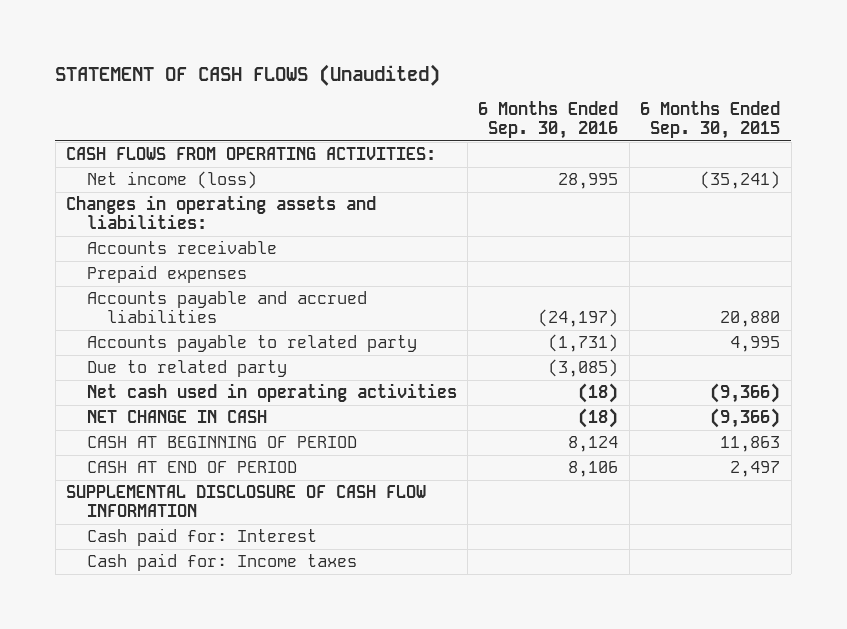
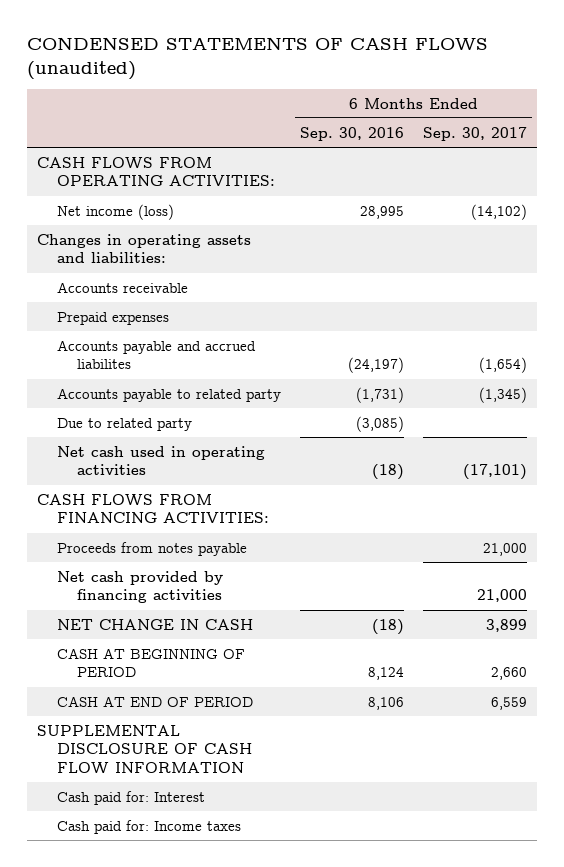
- STATEMENT OF CASH FLOWS (Unaudited)
+ CONDENSED STATEMENTS OF CASH FLOWS (unaudited)
- | 6 Months Ended Sep. 30, 2016 | 6 Months Ended Sep. 30, 2015
+ | 6 Months Ended Sep. 30, 2016 | 6 Months Ended Sep. 30, 2017
- Accounts payable and accrued liabilities | (24,197) | 20,880
+ Accounts payable and accrued liabilites | (24,197) | (1,654)
+ CASH FLOWS FROM FINANCING ACTIVITIES:
+ Proceeds from notes payable | | 21,000
+ Net cash provided by financing activities | | 21,000

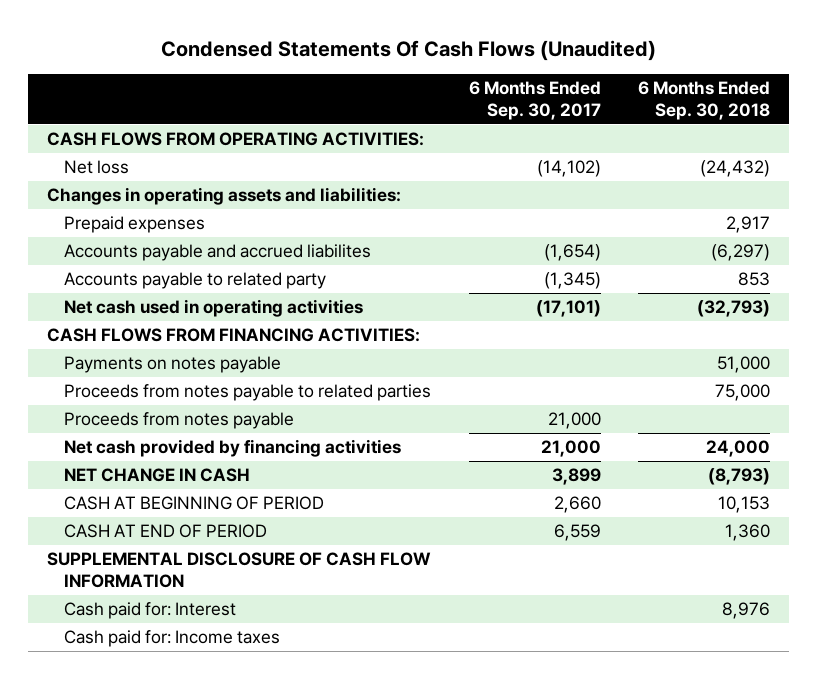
- CONDENSED STATEMENTS OF CASH FLOWS (unaudited)
+ Condensed Statements Of Cash Flows (Unaudited)
- | 6 Months Ended Sep. 30, 2016 | 6 Months Ended Sep. 30, 2017
+ | 6 Months Ended Sep. 30, 2017 | 6 Months Ended Sep. 30, 2018
- Net income (loss) | 28,995 | (14,102)
+ Net loss | (14,102) | (24,432)
- Accounts receivable
- Due to related party | (3,085) |
+ Payments on notes payable | | 51,000
+ Proceeds from notes payable to related parties | | 75,000

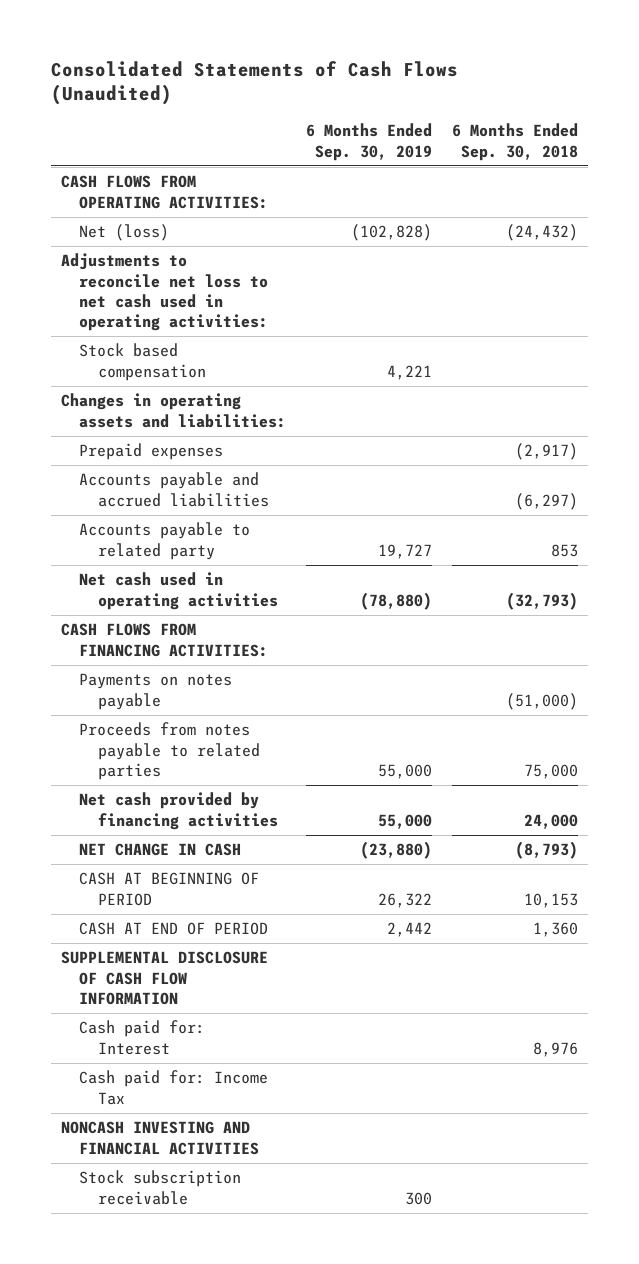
- Condensed Statements Of Cash Flows (Unaudited)
+ Consolidated Statements of Cash Flows (Unaudited)
- | 6 Months Ended Sep. 30, 2017 | 6 Months Ended Sep. 30, 2018
+ | 6 Months Ended Sep. 30, 2019 | 6 Months Ended Sep. 30, 2018
- Net loss | (14,102) | (24,432)
+ Net (loss) | (102,828) | (24,432)
+ Adjustments to reconcile net loss to net cash used in operating activities:
+ Stock based compensation | 4,221 |
- Prepaid expenses | | 2,917
- Accounts payable and accrued liabilites | (1,654) | (6,297)
+ Prepaid expenses | | (2,917)
+ Accounts payable and accrued liabilities | | (6,297)
- Payments on notes payable | | 51,000
+ Payments on notes payable | | (51,000)
- Proceeds from notes payable | 21,000 |
- Cash paid for: Income taxes
+ Cash paid for: Income Tax
+ NONCASH INVESTING AND FINANCIAL ACTIVITIES
+ Stock subscription receivable | 300 |

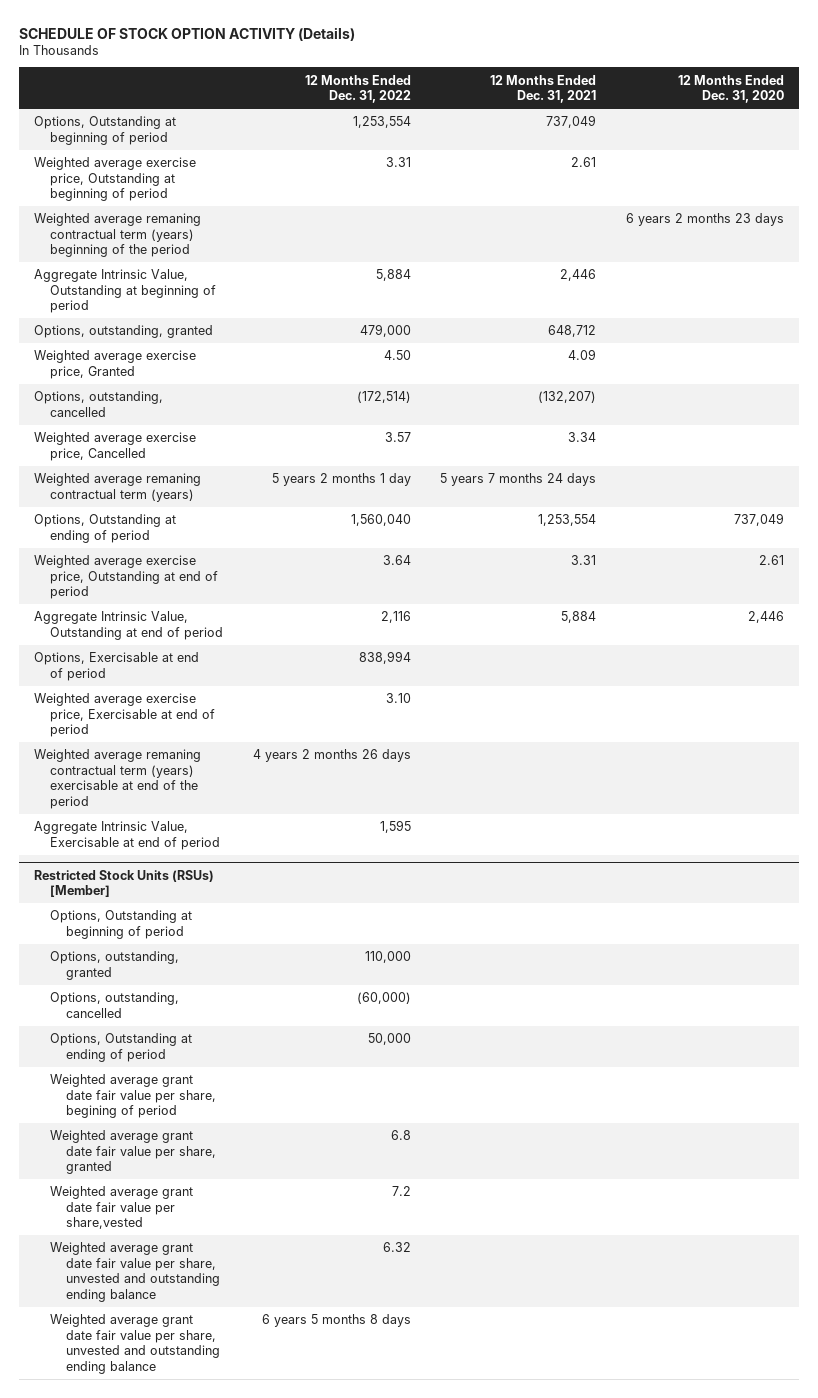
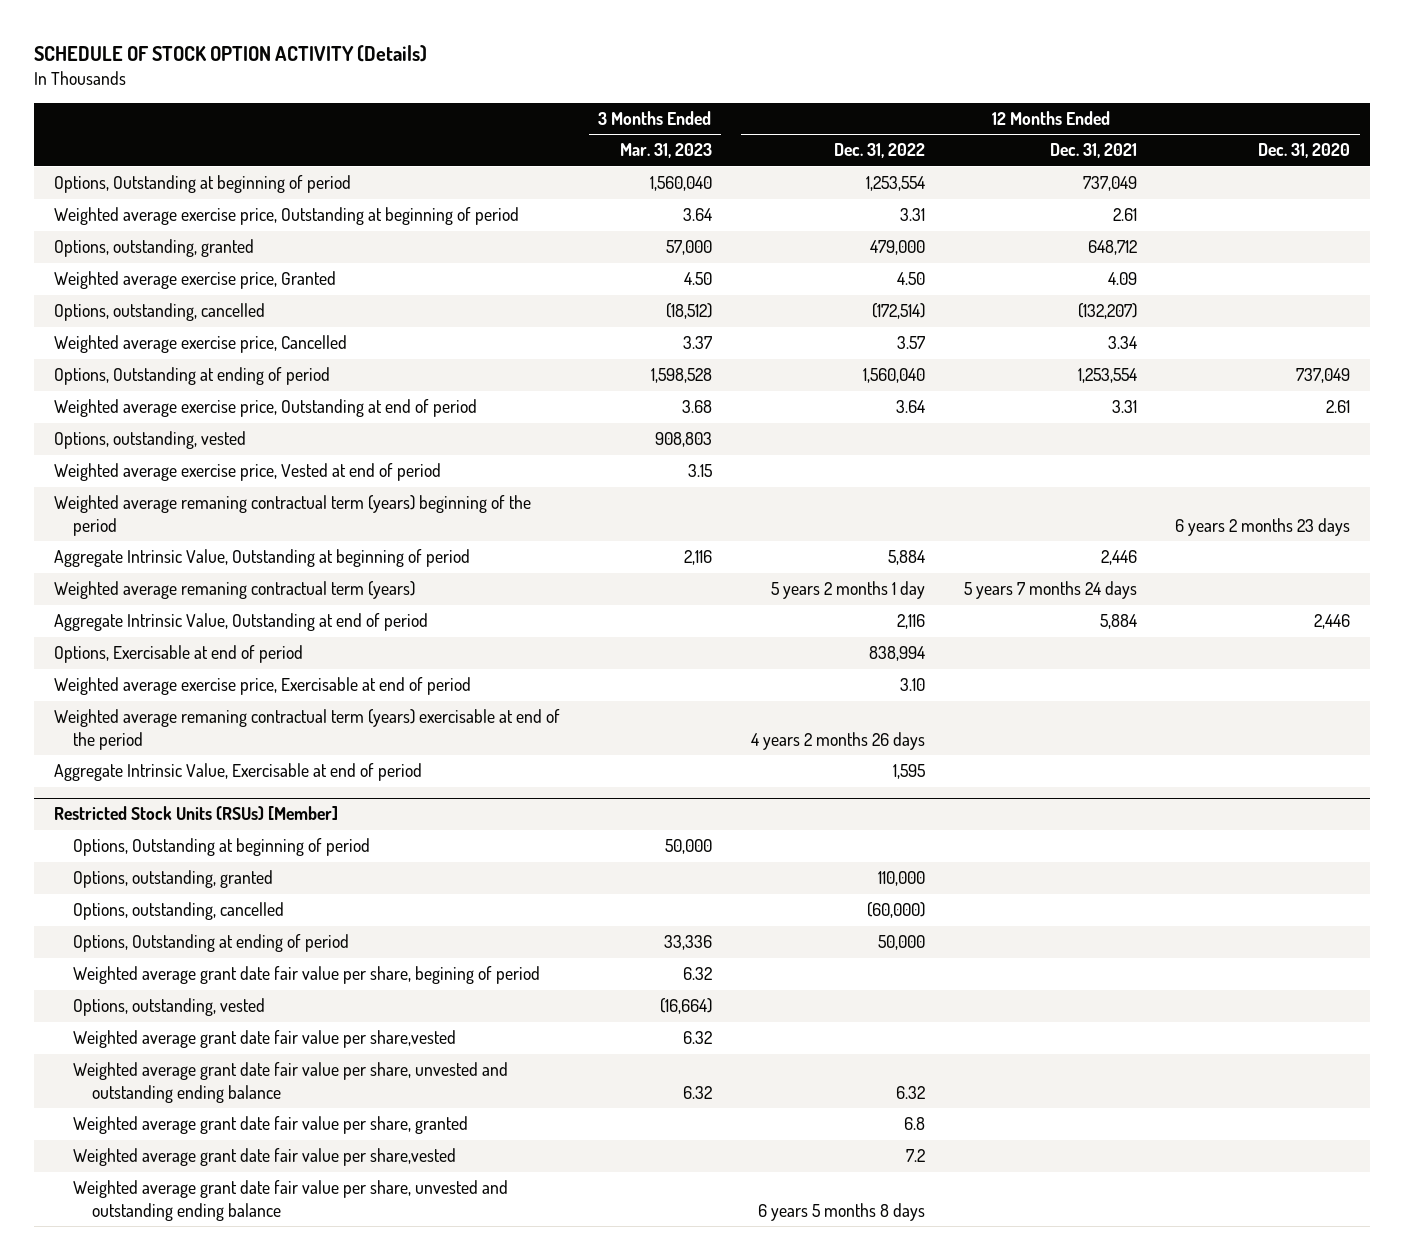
- | 12 Months Ended Dec. 31, 2022 | 12 Months Ended Dec. 31, 2021 | 12 Months Ended Dec. 31, 2020
+ | 3 Months Ended Mar. 31, 2023 | 12 Months Ended Dec. 31, 2022 | 12 Months Ended Dec. 31, 2021 | 12 Months Ended Dec. 31, 2020
+ Options, outstanding, vested | 908,803 | | |
+ Weighted average exercise price, Vested at end of period | 3.15 | | |
moved down: Weighted average remaning contractual term (years) beginning of the period | | | | 6 years 2 months 23 days
moved down: Aggregate Intrinsic Value, Outstanding at beginning of period | 2,116 | 5,884 | 2,446 |
moved down: Weighted average remaning contractual term (years) | | 5 years 2 months 1 day | 5 years 7 months 24 days |
@ Restricted Stock Units (RSUs) [Member]
+ Options, outstanding, vested | (16,664) | | |
+ Weighted average grant date fair value per share,vested | 6.32 | | |
moved up: Weighted average grant date fair value per share, unvested and outstanding ending balance | 6.32 | 6.32 | |

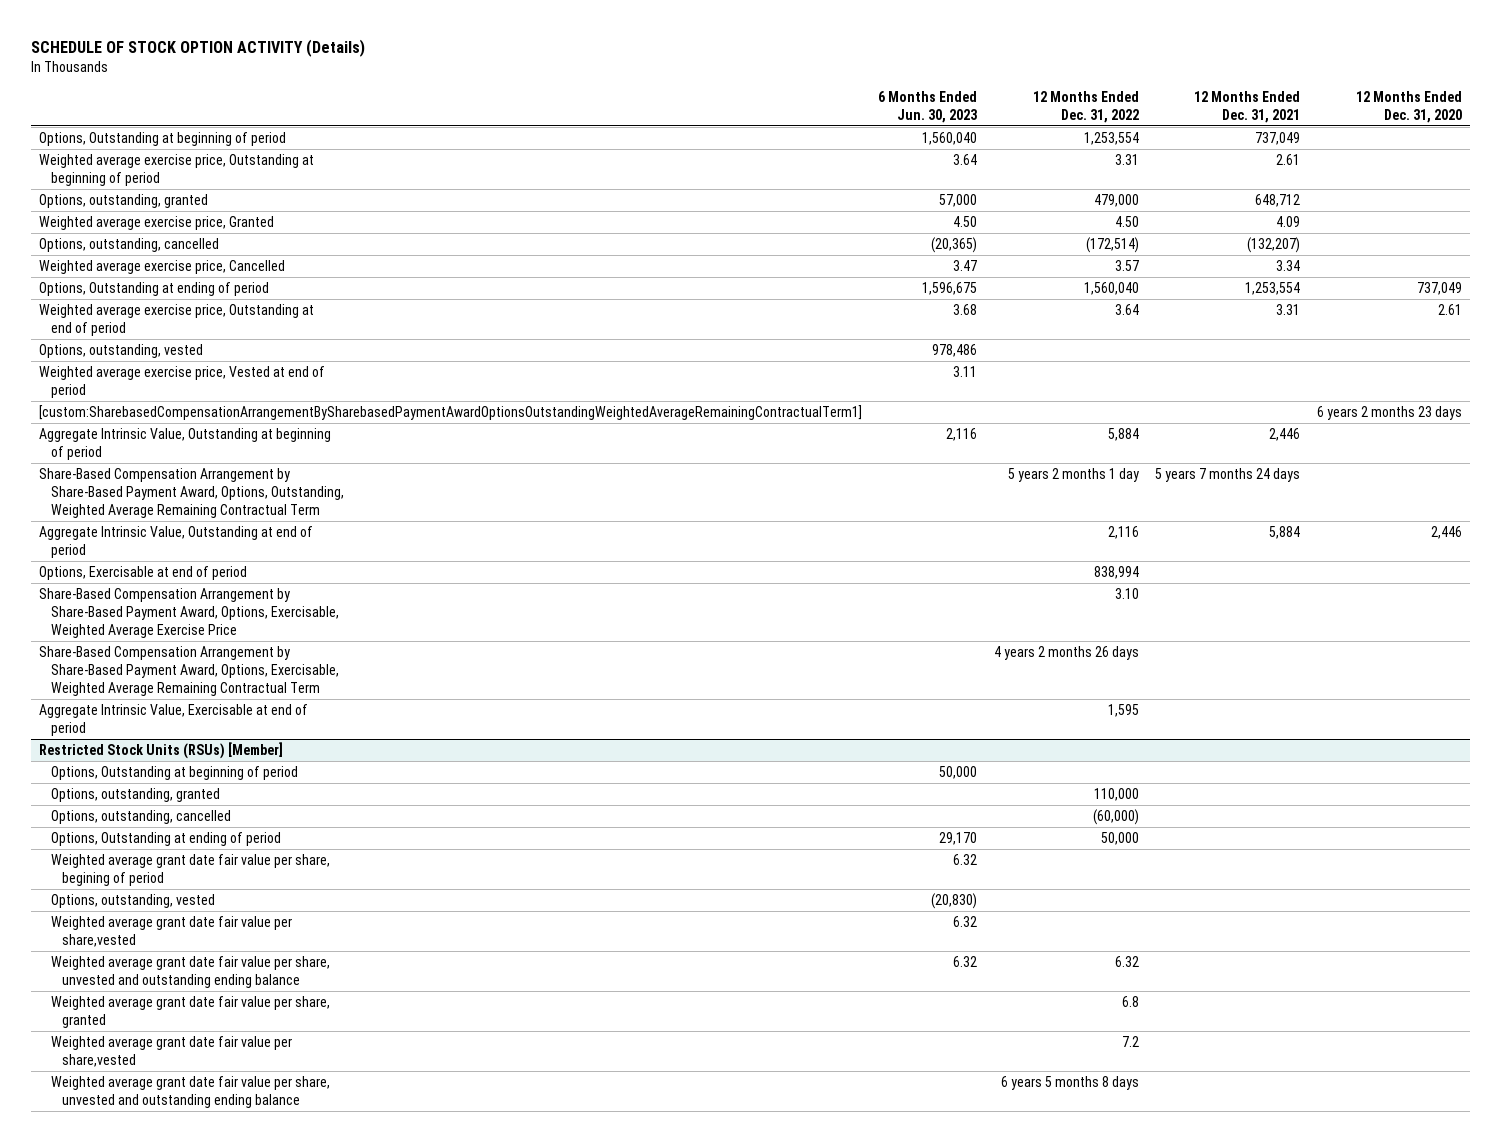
- | 3 Months Ended Mar. 31, 2023 | 12 Months Ended Dec. 31, 2022 | 12 Months Ended Dec. 31, 2021 | 12 Months Ended Dec. 31, 2020
+ | 6 Months Ended Jun. 30, 2023 | 12 Months Ended Dec. 31, 2022 | 12 Months Ended Dec. 31, 2021 | 12 Months Ended Dec. 31, 2020
- Weighted average remaning contractual term (years) beginning of the period | | | | 6 years 2 months 23 days
+ [custom:SharebasedCompensationArrangementBySharebasedPaymentAwardOptionsOutstandingWeightedAverageRemainingContractualTerm1] | | | | 6 years 2 months 23 days
- Weighted average remaning contractual term (years) | | 5 years 2 months 1 day | 5 years 7 months 24 days |
+ Share-Based Compensation Arrangement by Share-Based Payment Award, Options, Outstanding, Weighted Average Remaining Contractual Term | | 5 years 2 months 1 day | 5 years 7 months 24 days |
- Weighted average exercise price, Exercisable at end of period | | 3.10 | |
- Weighted average remaning contractual term (years) exercisable at end of the period | | 4 years 2 months 26 days | |
+ Share-Based Compensation Arrangement by Share-Based Payment Award, Options, Exercisable, Weighted Average Exercise Price | | 3.10 | |
+ Share-Based Compensation Arrangement by Share-Based Payment Award, Options, Exercisable, Weighted Average Remaining Contractual Term | | 4 years 2 months 26 days | |

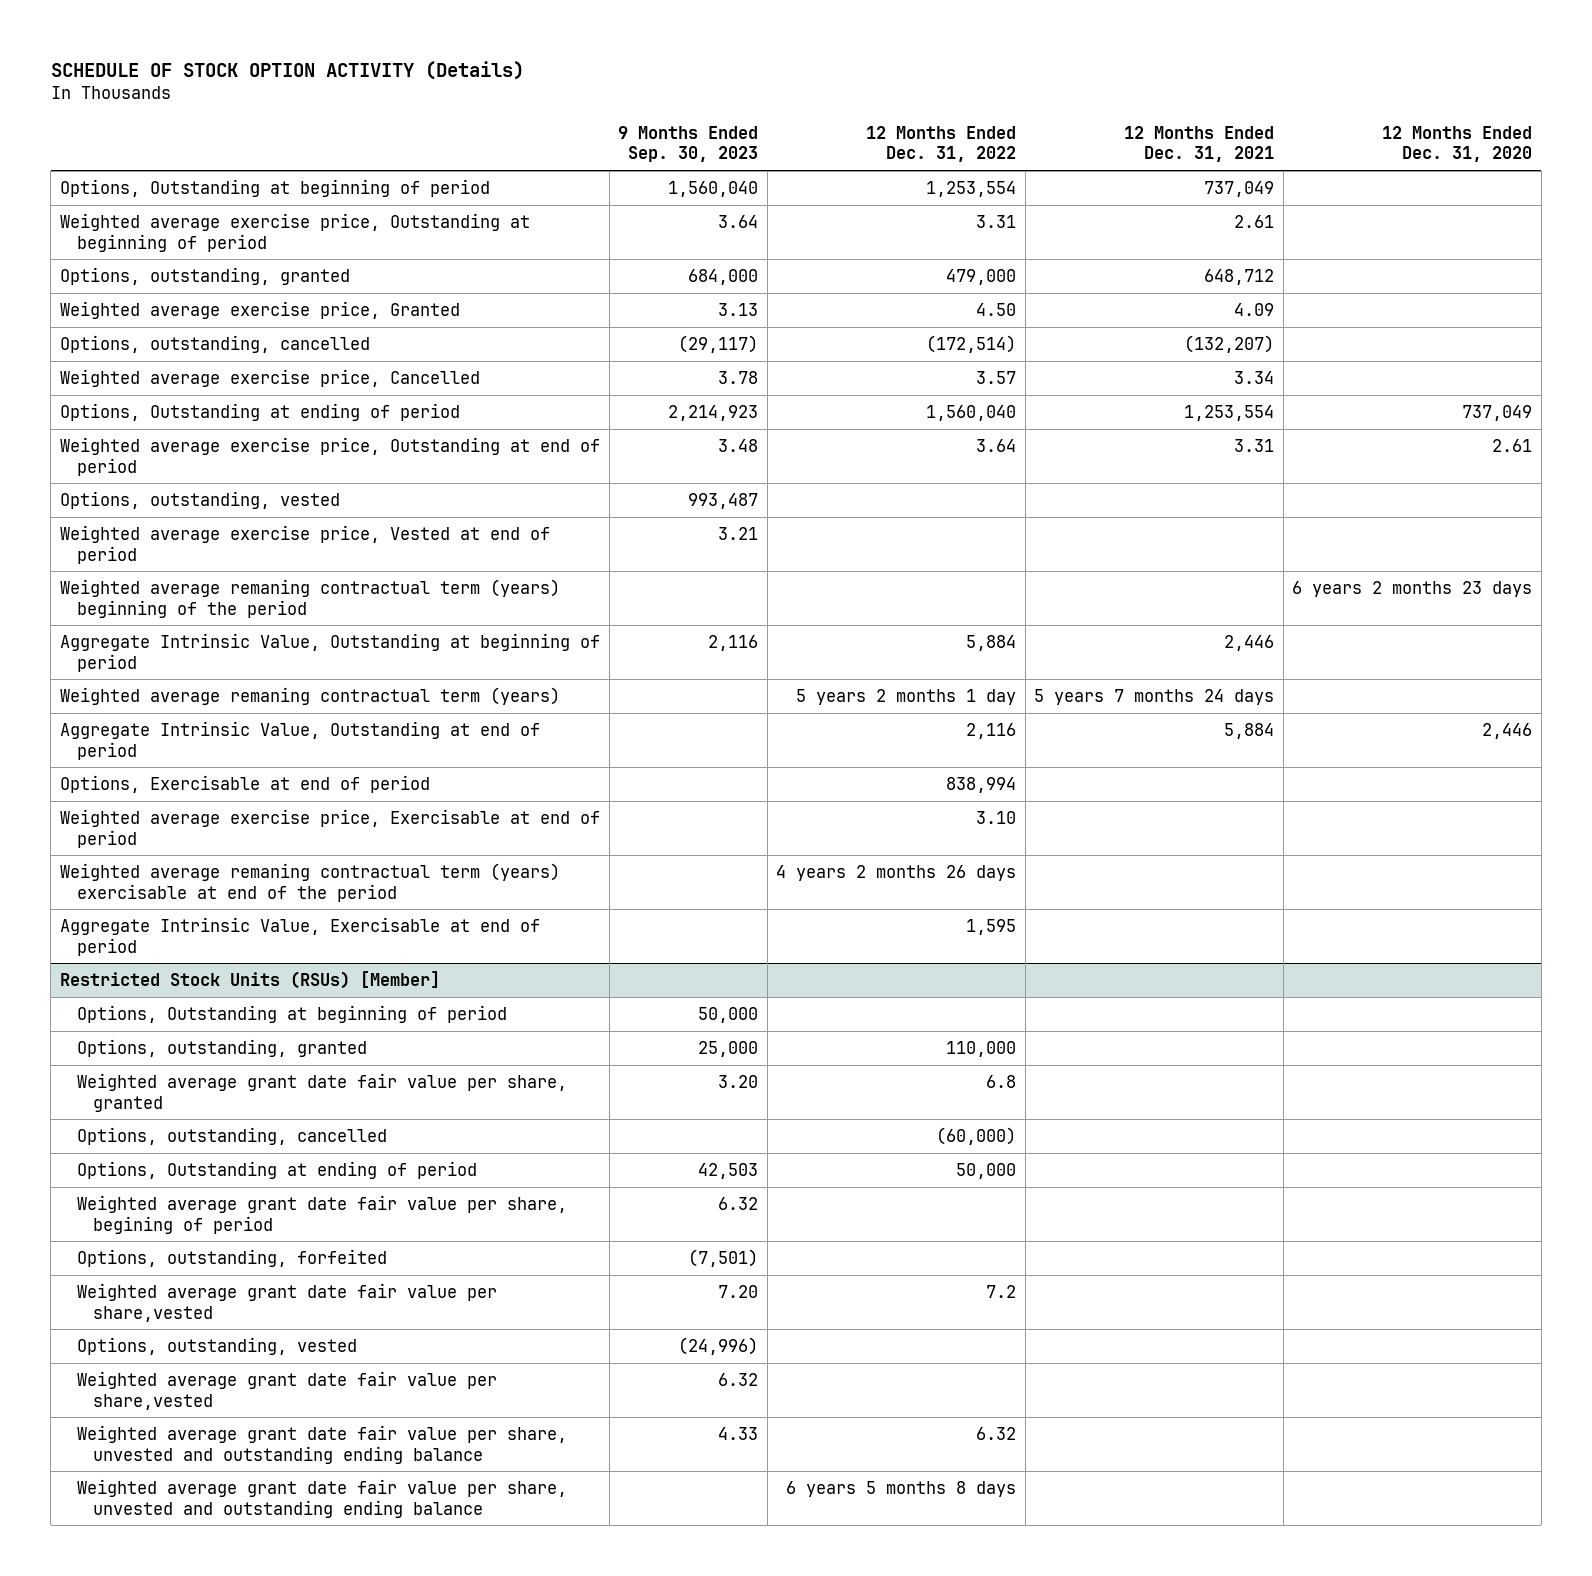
- | 6 Months Ended Jun. 30, 2023 | 12 Months Ended Dec. 31, 2022 | 12 Months Ended Dec. 31, 2021 | 12 Months Ended Dec. 31, 2020
+ | 9 Months Ended Sep. 30, 2023 | 12 Months Ended Dec. 31, 2022 | 12 Months Ended Dec. 31, 2021 | 12 Months Ended Dec. 31, 2020
- [custom:SharebasedCompensationArrangementBySharebasedPaymentAwardOptionsOutstandingWeightedAverageRemainingContractualTerm1] | | | | 6 years 2 months 23 days
+ Weighted average remaning contractual term (years) beginning of the period | | | | 6 years 2 months 23 days
- Share-Based Compensation Arrangement by Share-Based Payment Award, Options, Outstanding, Weighted Average Remaining Contractual Term | | 5 years 2 months 1 day | 5 years 7 months 24 days |
+ Weighted average remaning contractual term (years) | | 5 years 2 months 1 day | 5 years 7 months 24 days |
- Share-Based Compensation Arrangement by Share-Based Payment Award, Options, Exercisable, Weighted Average Exercise Price | | 3.10 | |
- Share-Based Compensation Arrangement by Share-Based Payment Award, Options, Exercisable, Weighted Average Remaining Contractual Term | | 4 years 2 months 26 days | |
+ Weighted average exercise price, Exercisable at end of period | | 3.10 | |
+ Weighted average remaning contractual term (years) exercisable at end of the period | | 4 years 2 months 26 days | |
@ Restricted Stock Units (RSUs) [Member]
moved up: Weighted average grant date fair value per share, granted | 3.20 | 6.8 | |
+ Options, outstanding, forfeited | (7,501) | | |
moved up: Weighted average grant date fair value per share,vested | 7.20 | 7.2 | |

